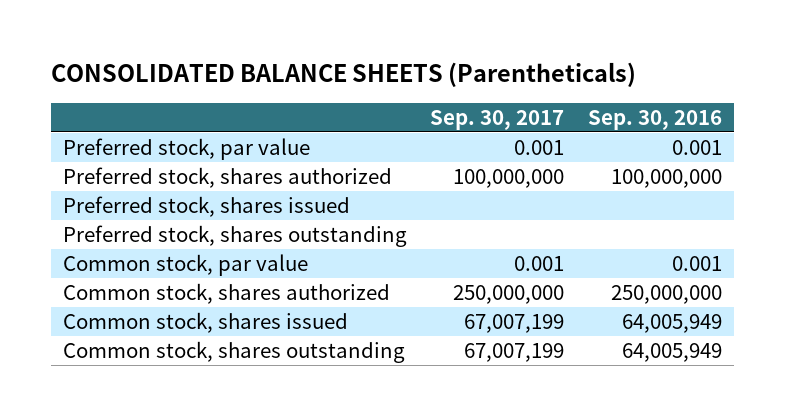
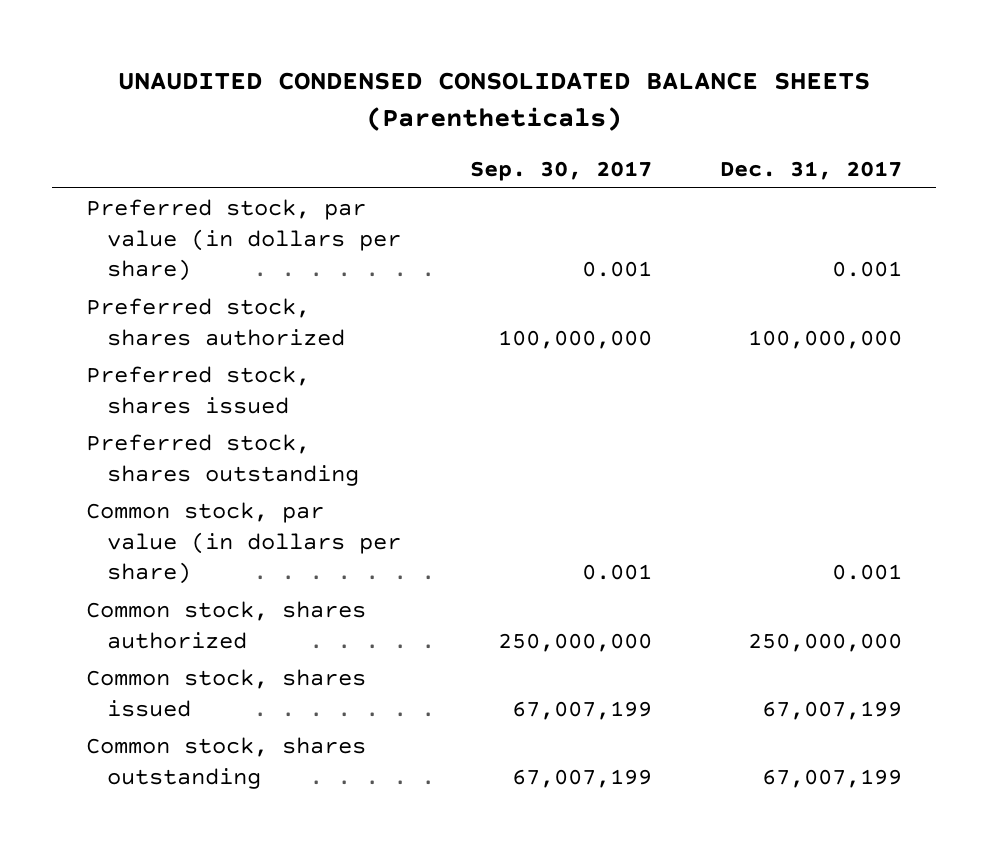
- CONSOLIDATED BALANCE SHEETS (Parentheticals)
+ UNAUDITED CONDENSED CONSOLIDATED BALANCE SHEETS (Parentheticals)
- | Sep. 30, 2017 | Sep. 30, 2016
+ | Sep. 30, 2017 | Dec. 31, 2017
- Preferred stock, par value | 0.001 | 0.001
+ Preferred stock, par value (in dollars per share) | 0.001 | 0.001
- Common stock, par value | 0.001 | 0.001
+ Common stock, par value (in dollars per share) | 0.001 | 0.001

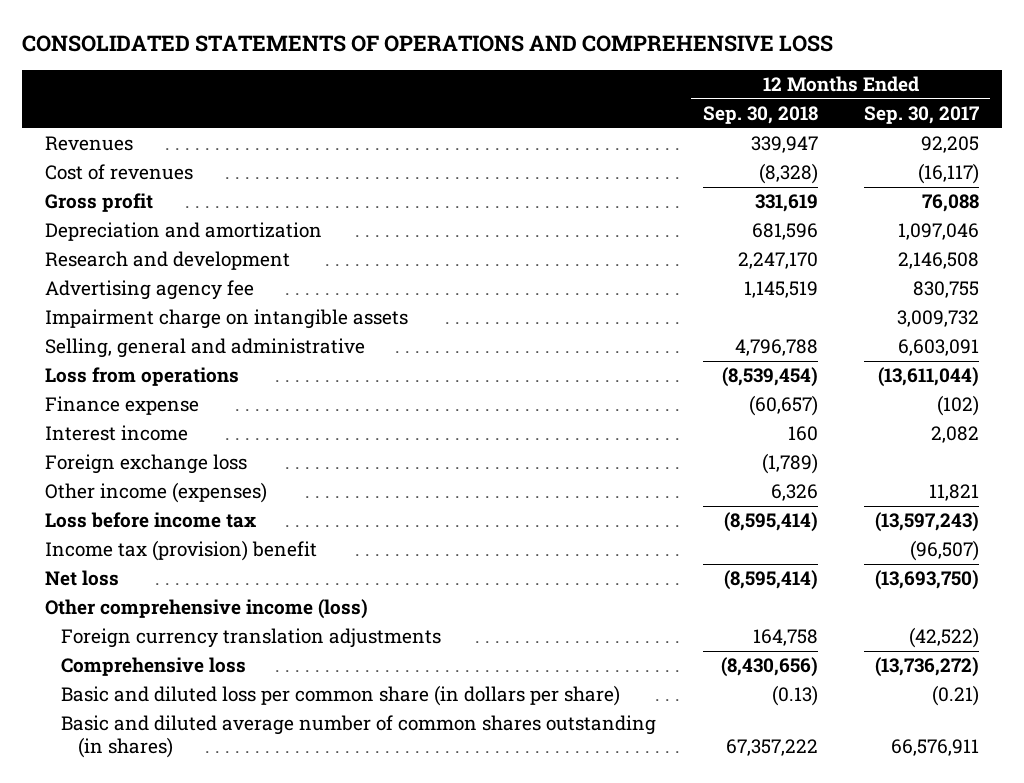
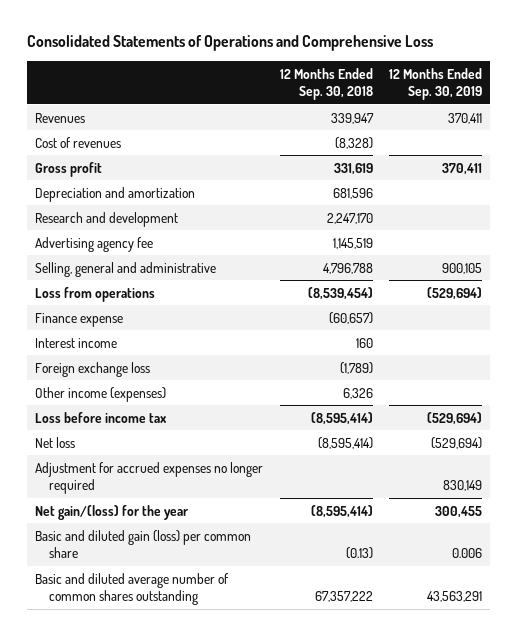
- CONSOLIDATED STATEMENTS OF OPERATIONS AND COMPREHENSIVE LOSS
+ Consolidated Statements of Operations and Comprehensive Loss
- | 12 Months Ended Sep. 30, 2018 | 12 Months Ended Sep. 30, 2017
+ | 12 Months Ended Sep. 30, 2018 | 12 Months Ended Sep. 30, 2019
- Impairment charge on intangible assets | | 3,009,732
- Income tax (provision) benefit | | (96,507)
- Other comprehensive income (loss)
- Foreign currency translation adjustments | 164,758 | (42,522)
- Comprehensive loss | (8,430,656) | (13,736,272)
- Basic and diluted loss per common share (in dollars per share) | (0.13) | (0.21)
- Basic and diluted average number of common shares outstanding (in shares) | 67,357,222 | 66,576,911
+ Adjustment for accrued expenses no longer required | | 830,149
+ Net gain/(loss) for the year | (8,595,414) | 300,455
+ Basic and diluted gain (loss) per common share | (0.13) | 0.006
+ Basic and diluted average number of common shares outstanding | 67,357,222 | 43,563,291

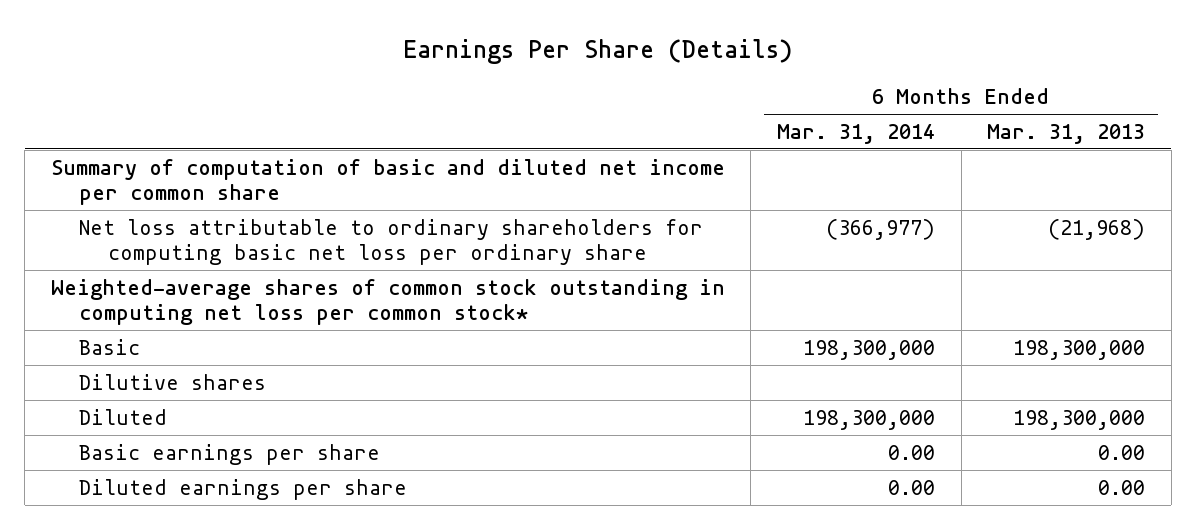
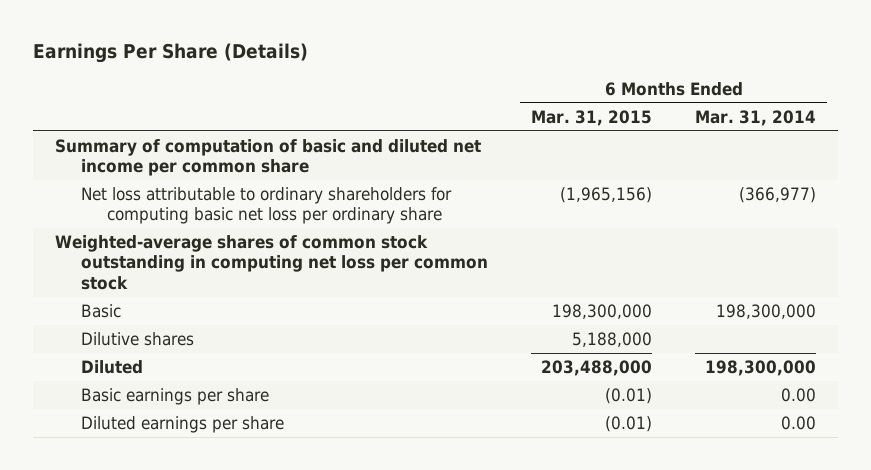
- | 6 Months Ended Mar. 31, 2014 | 6 Months Ended Mar. 31, 2013
+ | 6 Months Ended Mar. 31, 2015 | 6 Months Ended Mar. 31, 2014
- Weighted-average shares of common stock outstanding in computing net loss per common stock*
+ Weighted-average shares of common stock outstanding in computing net loss per common stock

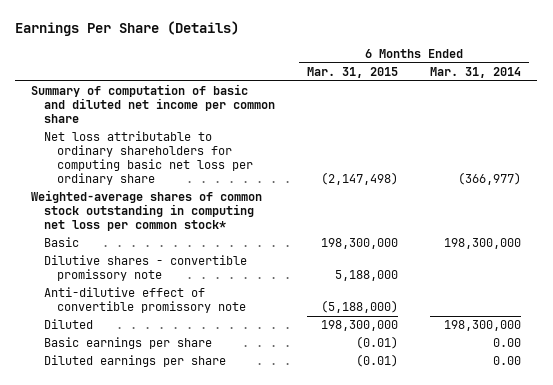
- Net loss attributable to ordinary shareholders for computing basic net loss per ordinary share | (1,965,156) | (366,977)
- Weighted-average shares of common stock outstanding in computing net loss per common stock
+ Net loss attributable to ordinary shareholders for computing basic net loss per ordinary share | (2,147,498) | (366,977)
+ Weighted-average shares of common stock outstanding in computing net loss per common stock*
- Dilutive shares | 5,188,000 |
- Diluted | 203,488,000 | 198,300,000
+ Dilutive shares - convertible promissory note | 5,188,000 |
+ Anti-dilutive effect of convertible promissory note | (5,188,000) |
+ Diluted | 198,300,000 | 198,300,000

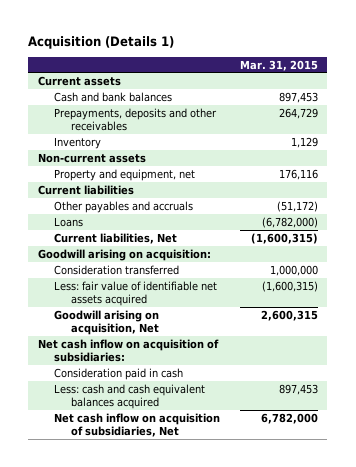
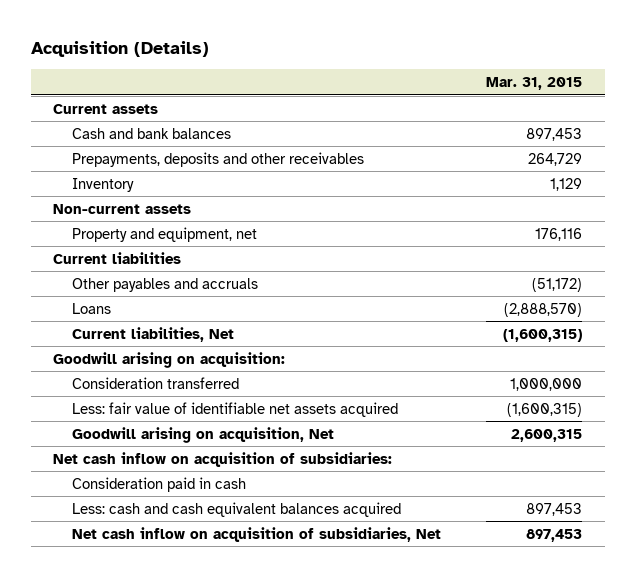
- Acquisition (Details 1)
+ Acquisition (Details)
- Loans | (6,782,000)
+ Loans | (2,888,570)
- Net cash inflow on acquisition of subsidiaries, Net | 6,782,000
+ Net cash inflow on acquisition of subsidiaries, Net | 897,453

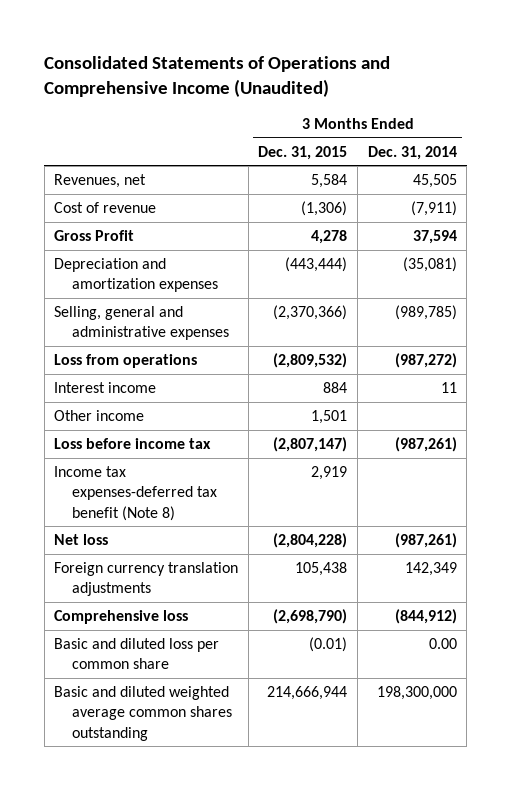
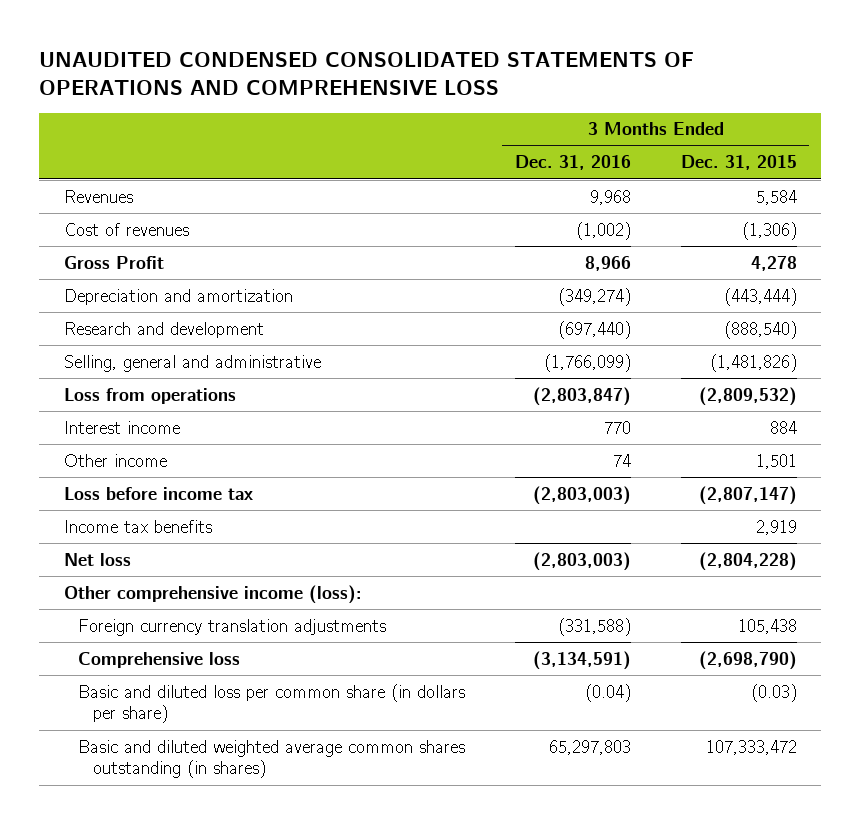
- Consolidated Statements of Operations and Comprehensive Income (Unaudited)
+ UNAUDITED CONDENSED CONSOLIDATED STATEMENTS OF OPERATIONS AND COMPREHENSIVE LOSS
- | 3 Months Ended Dec. 31, 2015 | 3 Months Ended Dec. 31, 2014
+ | 3 Months Ended Dec. 31, 2016 | 3 Months Ended Dec. 31, 2015
- Revenues, net | 5,584 | 45,505
- Cost of revenue | (1,306) | (7,911)
+ Revenues | 9,968 | 5,584
+ Cost of revenues | (1,002) | (1,306)
- Depreciation and amortization expenses | (443,444) | (35,081)
- Selling, general and administrative expenses | (2,370,366) | (989,785)
+ Depreciation and amortization | (349,274) | (443,444)
+ Research and development | (697,440) | (888,540)
+ Selling, general and administrative | (1,766,099) | (1,481,826)
- Income tax expenses-deferred tax benefit (Note 8) | 2,919 |
+ Income tax benefits | | 2,919
+ Other comprehensive income (loss):
- Basic and diluted loss per common share | (0.01) | 0.00
- Basic and diluted weighted average common shares outstanding | 214,666,944 | 198,300,000
+ Basic and diluted loss per common share (in dollars per share) | (0.04) | (0.03)
+ Basic and diluted weighted average common shares outstanding (in shares) | 65,297,803 | 107,333,472

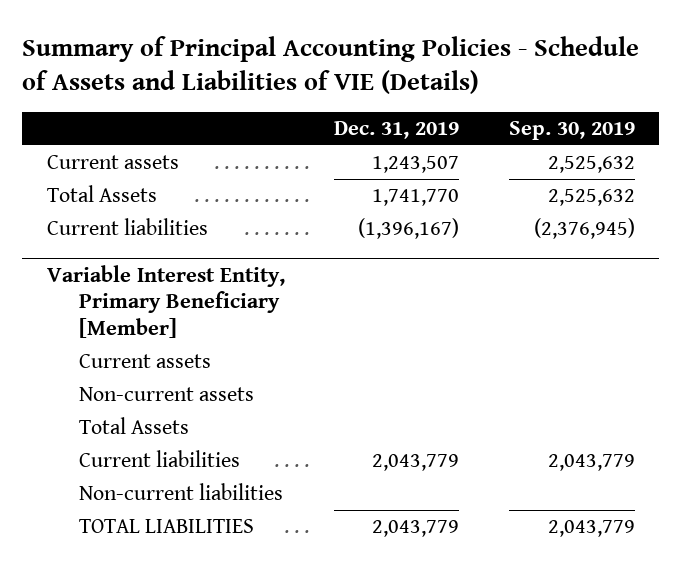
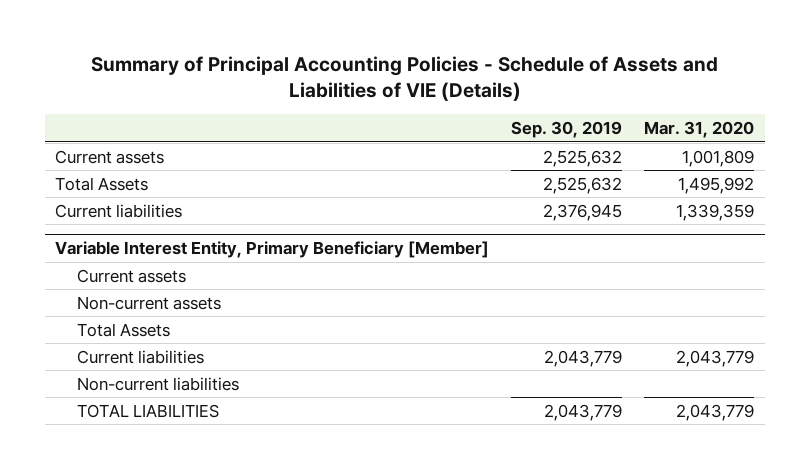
- | Dec. 31, 2019 | Sep. 30, 2019
+ | Sep. 30, 2019 | Mar. 31, 2020
- Current liabilities | (1,396,167) | (2,376,945)
+ Current liabilities | 2,376,945 | 1,339,359

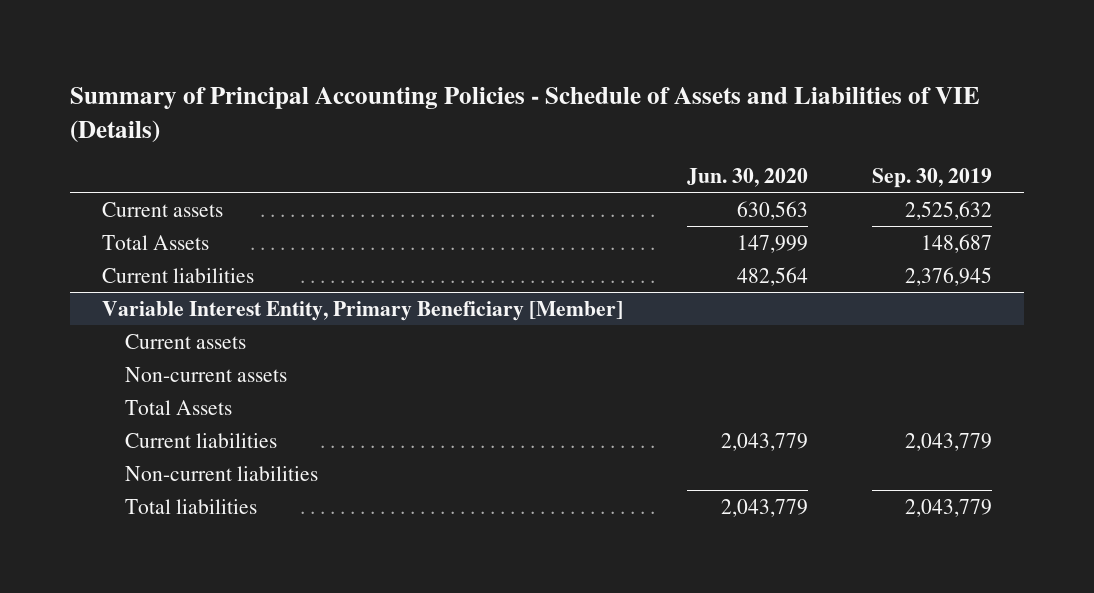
- | Sep. 30, 2019 | Mar. 31, 2020
+ | Jun. 30, 2020 | Sep. 30, 2019
- Total Assets | 2,525,632 | 1,495,992
+ Total Assets | 147,999 | 148,687
@ Variable Interest Entity, Primary Beneficiary [Member]
- TOTAL LIABILITIES | 2,043,779 | 2,043,779
+ Total liabilities | 2,043,779 | 2,043,779

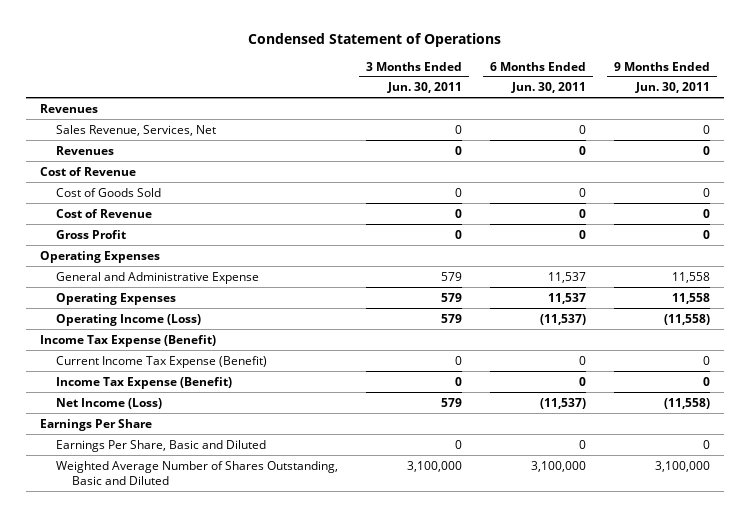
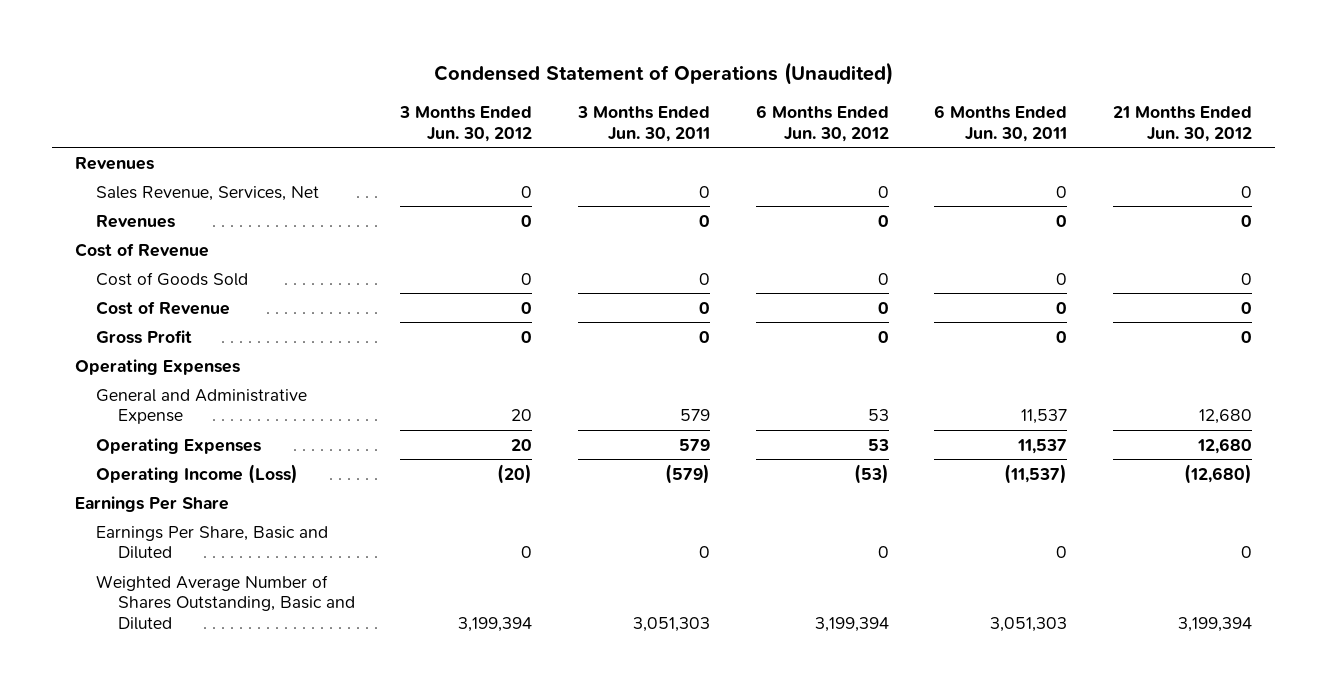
- Condensed Statement of Operations
+ Condensed Statement of Operations (Unaudited)
- | 3 Months Ended Jun. 30, 2011 | 6 Months Ended Jun. 30, 2011 | 9 Months Ended Jun. 30, 2011
+ | 3 Months Ended Jun. 30, 2012 | 3 Months Ended Jun. 30, 2011 | 6 Months Ended Jun. 30, 2012 | 6 Months Ended Jun. 30, 2011 | 21 Months Ended Jun. 30, 2012
- Operating Income (Loss) | 579 | (11,537) | (11,558)
- Income Tax Expense (Benefit)
- Current Income Tax Expense (Benefit) | 0 | 0 | 0
- Income Tax Expense (Benefit) | 0 | 0 | 0
- Net Income (Loss) | 579 | (11,537) | (11,558)
+ Operating Income (Loss) | (20) | (579) | (53) | (11,537) | (12,680)
- Weighted Average Number of Shares Outstanding, Basic and Diluted | 3,100,000 | 3,100,000 | 3,100,000
+ Weighted Average Number of Shares Outstanding, Basic and Diluted | 3,199,394 | 3,051,303 | 3,199,394 | 3,051,303 | 3,199,394

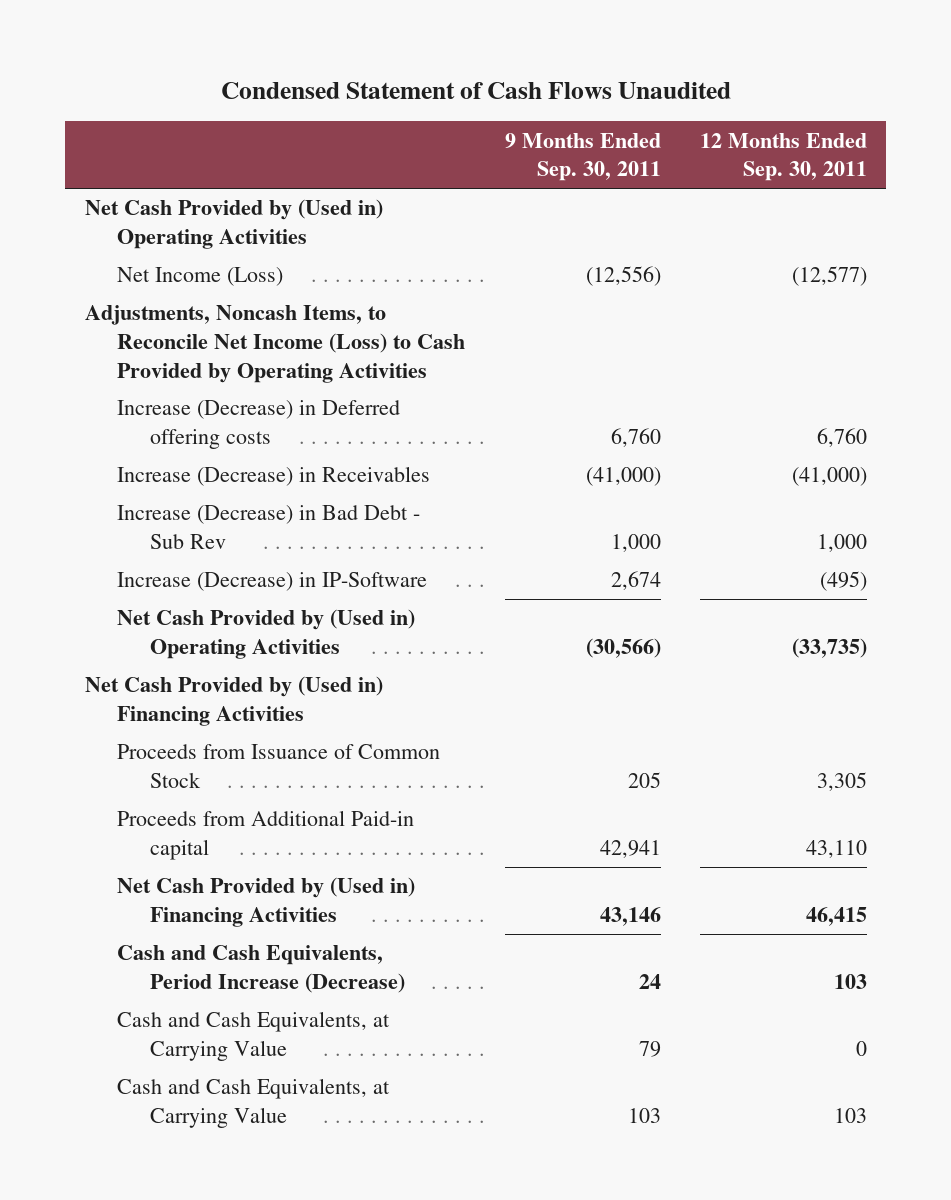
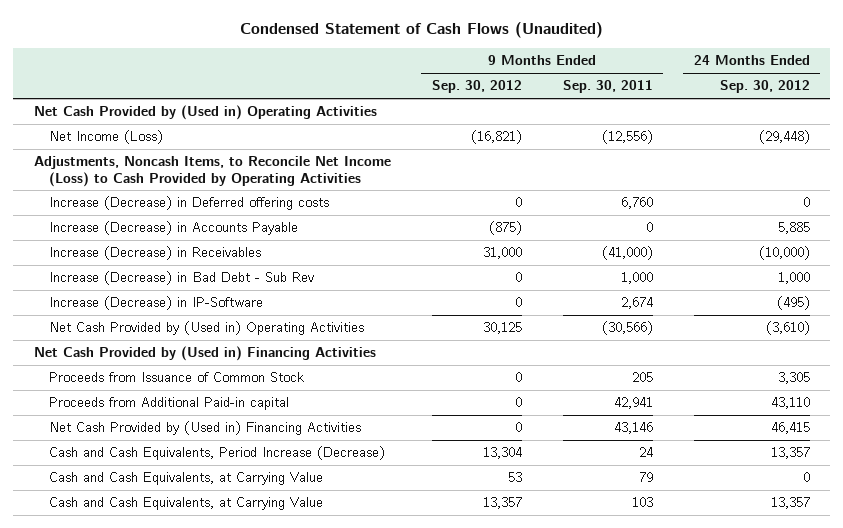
- Condensed Statement of Cash Flows Unaudited
+ Condensed Statement of Cash Flows (Unaudited)
- | 9 Months Ended Sep. 30, 2011 | 12 Months Ended Sep. 30, 2011
+ | 9 Months Ended Sep. 30, 2012 | 9 Months Ended Sep. 30, 2011 | 24 Months Ended Sep. 30, 2012
+ Increase (Decrease) in Accounts Payable | (875) | 0 | 5,885

